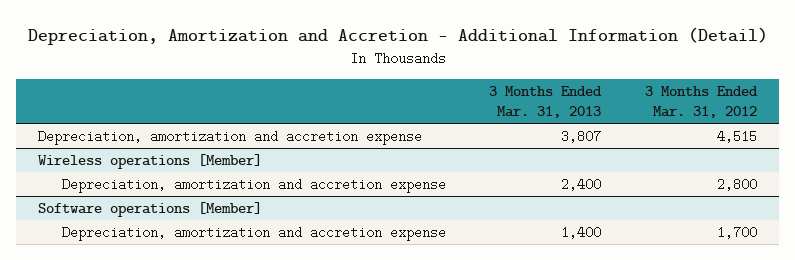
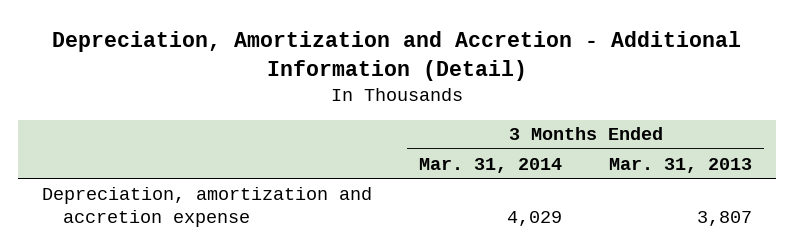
- | 3 Months Ended Mar. 31, 2013 | 3 Months Ended Mar. 31, 2012
+ | 3 Months Ended Mar. 31, 2014 | 3 Months Ended Mar. 31, 2013
- Wireless operations [Member]
- Depreciation, amortization and accretion expense | 2,400 | 2,800
- Software operations [Member]
- Depreciation, amortization and accretion expense | 1,400 | 1,700

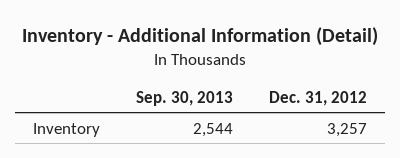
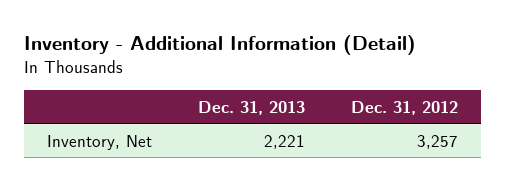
- | Sep. 30, 2013 | Dec. 31, 2012
+ | Dec. 31, 2013 | Dec. 31, 2012
- Inventory | 2,544 | 3,257
+ Inventory, Net | 2,221 | 3,257

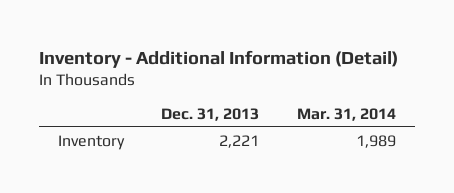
- | Dec. 31, 2013 | Dec. 31, 2012
+ | Dec. 31, 2013 | Mar. 31, 2014
- Inventory, Net | 2,221 | 3,257
+ Inventory | 2,221 | 1,989

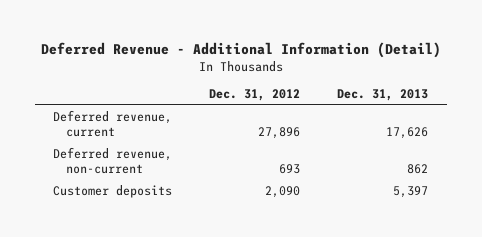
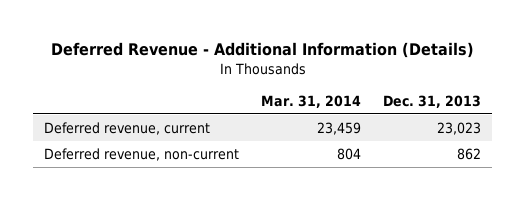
- Deferred Revenue - Additional Information (Detail)
+ Deferred Revenue - Additional Information (Details)
- | Dec. 31, 2012 | Dec. 31, 2013
+ | Mar. 31, 2014 | Dec. 31, 2013
- Deferred revenue, current | 27,896 | 17,626
+ Deferred revenue, current | 23,459 | 23,023
- Customer deposits | 2,090 | 5,397

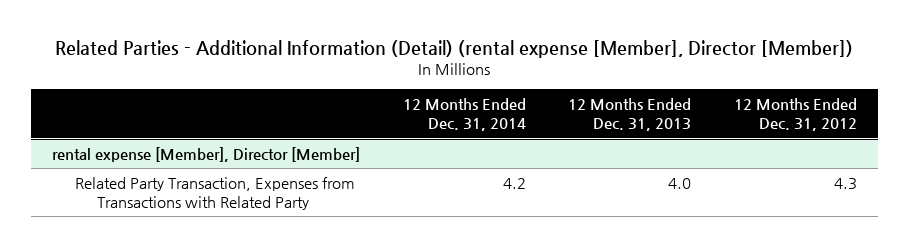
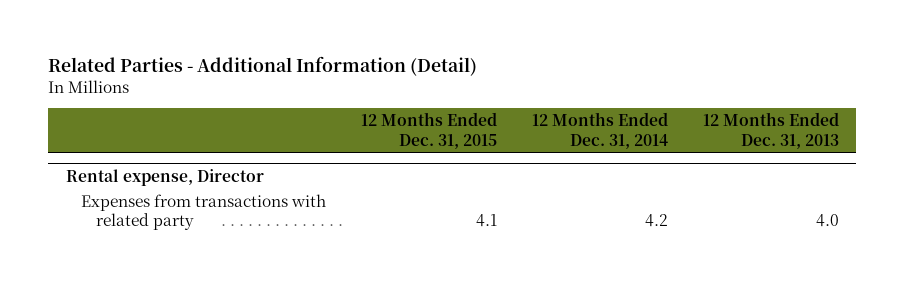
- Related Parties - Additional Information (Detail) (rental expense [Member], Director [Member])
+ Related Parties - Additional Information (Detail)
- | 12 Months Ended Dec. 31, 2014 | 12 Months Ended Dec. 31, 2013 | 12 Months Ended Dec. 31, 2012
+ | 12 Months Ended Dec. 31, 2015 | 12 Months Ended Dec. 31, 2014 | 12 Months Ended Dec. 31, 2013
- rental expense [Member], Director [Member]
- Related Party Transaction, Expenses from Transactions with Related Party | 4.2 | 4.0 | 4.3
+ Rental expense, Director
+ Expenses from transactions with related party | 4.1 | 4.2 | 4.0

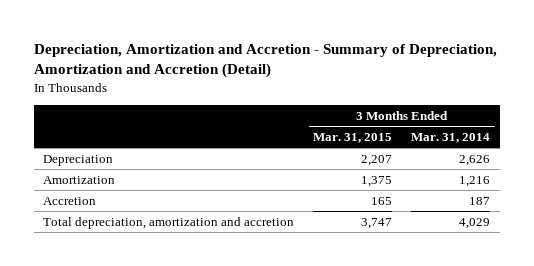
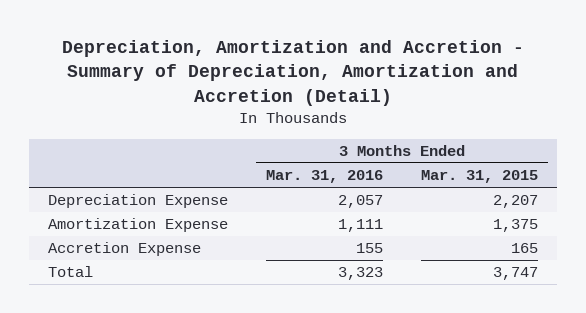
- | 3 Months Ended Mar. 31, 2015 | 3 Months Ended Mar. 31, 2014
+ | 3 Months Ended Mar. 31, 2016 | 3 Months Ended Mar. 31, 2015
- Depreciation | 2,207 | 2,626
- Amortization | 1,375 | 1,216
- Accretion | 165 | 187
- Total depreciation, amortization and accretion | 3,747 | 4,029
+ Depreciation Expense | 2,057 | 2,207
+ Amortization Expense | 1,111 | 1,375
+ Accretion Expense | 155 | 165
+ Total | 3,323 | 3,747

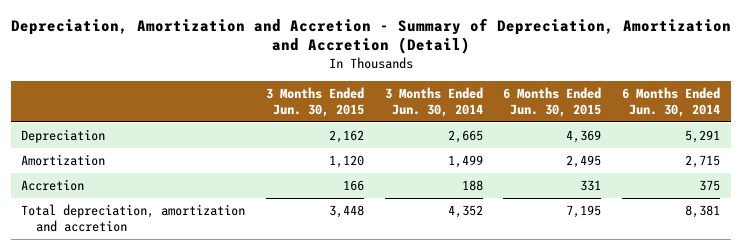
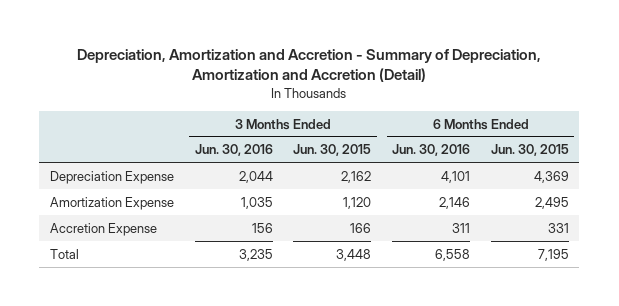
- | 3 Months Ended Jun. 30, 2015 | 3 Months Ended Jun. 30, 2014 | 6 Months Ended Jun. 30, 2015 | 6 Months Ended Jun. 30, 2014
+ | 3 Months Ended Jun. 30, 2016 | 3 Months Ended Jun. 30, 2015 | 6 Months Ended Jun. 30, 2016 | 6 Months Ended Jun. 30, 2015
- Depreciation | 2,162 | 2,665 | 4,369 | 5,291
- Amortization | 1,120 | 1,499 | 2,495 | 2,715
- Accretion | 166 | 188 | 331 | 375
- Total depreciation, amortization and accretion | 3,448 | 4,352 | 7,195 | 8,381
+ Depreciation Expense | 2,044 | 2,162 | 4,101 | 4,369
+ Amortization Expense | 1,035 | 1,120 | 2,146 | 2,495
+ Accretion Expense | 156 | 166 | 311 | 331
+ Total | 3,235 | 3,448 | 6,558 | 7,195

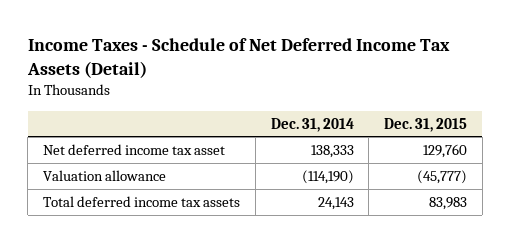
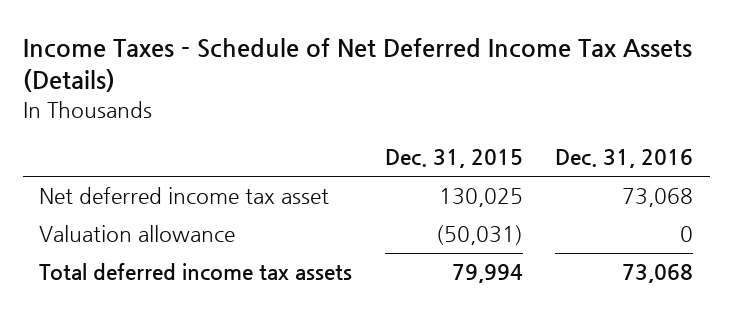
- Income Taxes - Schedule of Net Deferred Income Tax Assets (Detail)
+ Income Taxes - Schedule of Net Deferred Income Tax Assets (Details)
- | Dec. 31, 2014 | Dec. 31, 2015
+ | Dec. 31, 2015 | Dec. 31, 2016
- Net deferred income tax asset | 138,333 | 129,760
- Valuation allowance | (114,190) | (45,777)
- Total deferred income tax assets | 24,143 | 83,983
+ Net deferred income tax asset | 130,025 | 73,068
+ Valuation allowance | (50,031) | 0
+ Total deferred income tax assets | 79,994 | 73,068

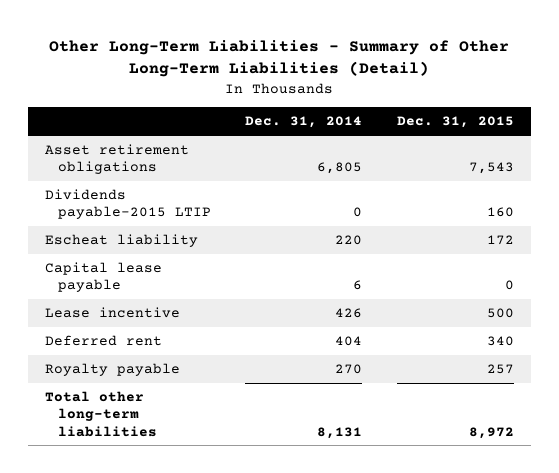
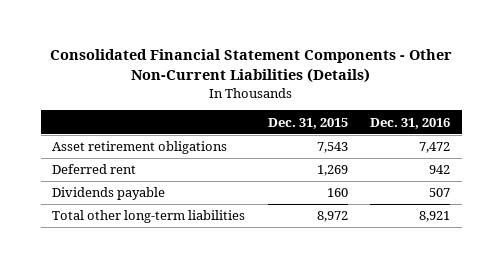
- Other Long-Term Liabilities - Summary of Other Long-Term Liabilities (Detail)
+ Consolidated Financial Statement Components - Other Non-Current Liabilities (Details)
- | Dec. 31, 2014 | Dec. 31, 2015
+ | Dec. 31, 2015 | Dec. 31, 2016
- Dividends payable-2015 LTIP | 0 | 160
- Escheat liability | 220 | 172
- Capital lease payable | 6 | 0
- Lease incentive | 426 | 500
- Deferred rent | 404 | 340
- Royalty payable | 270 | 257
+ Deferred rent | 1,269 | 942
+ Dividends payable | 160 | 507

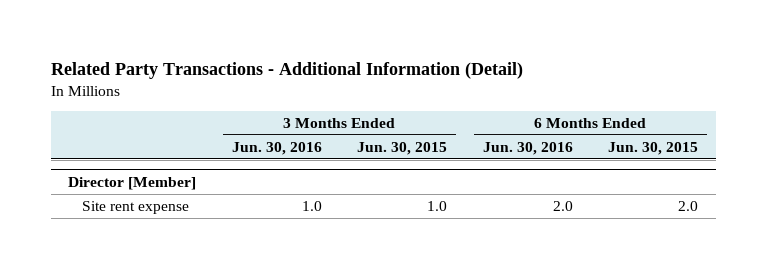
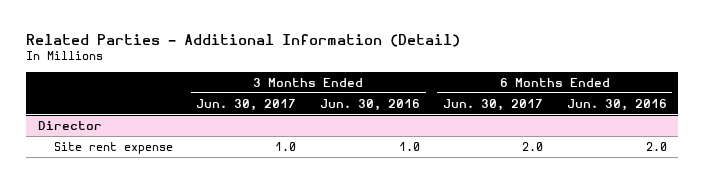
- Related Party Transactions - Additional Information (Detail)
+ Related Parties - Additional Information (Detail)
- | 3 Months Ended Jun. 30, 2016 | 3 Months Ended Jun. 30, 2015 | 6 Months Ended Jun. 30, 2016 | 6 Months Ended Jun. 30, 2015
+ | 3 Months Ended Jun. 30, 2017 | 3 Months Ended Jun. 30, 2016 | 6 Months Ended Jun. 30, 2017 | 6 Months Ended Jun. 30, 2016
- Director [Member]
+ Director

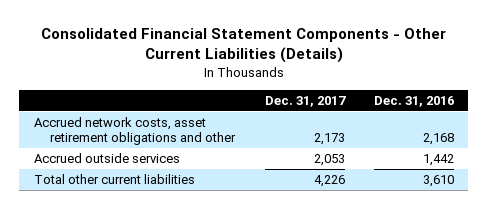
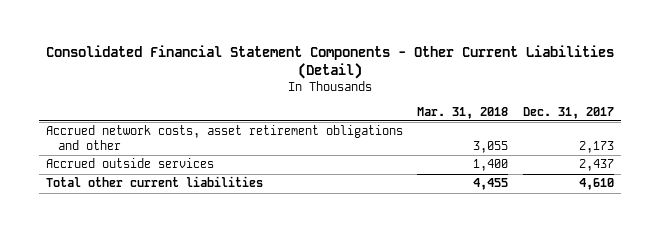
- Consolidated Financial Statement Components - Other Current Liabilities (Details)
+ Consolidated Financial Statement Components - Other Current Liabilities (Detail)
- | Dec. 31, 2017 | Dec. 31, 2016
+ | Mar. 31, 2018 | Dec. 31, 2017
- Accrued outside services | 2,053 | 1,442
- Total other current liabilities | 4,226 | 3,610
+ Accrued outside services | 1,400 | 2,437
+ Total other current liabilities | 4,455 | 4,610

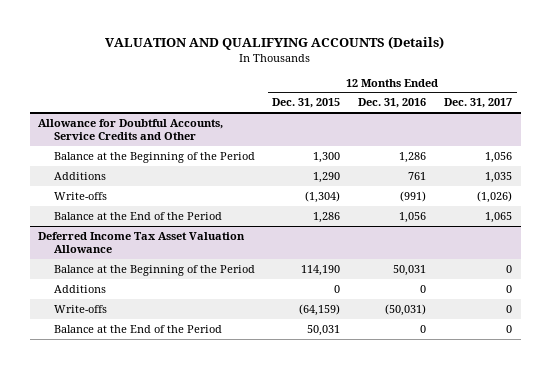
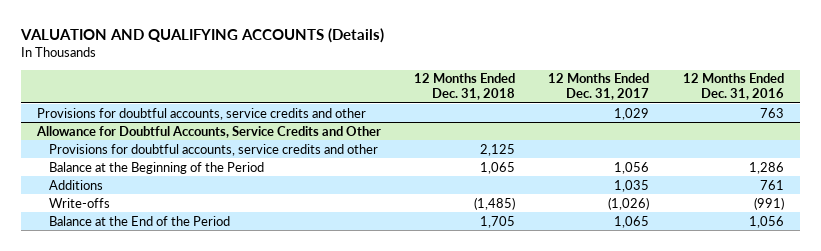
- | 12 Months Ended Dec. 31, 2015 | 12 Months Ended Dec. 31, 2016 | 12 Months Ended Dec. 31, 2017
+ | 12 Months Ended Dec. 31, 2018 | 12 Months Ended Dec. 31, 2017 | 12 Months Ended Dec. 31, 2016
+ Provisions for doubtful accounts, service credits and other | | 1,029 | 763
@ Allowance for Doubtful Accounts, Service Credits and Other
+ Provisions for doubtful accounts, service credits and other | 2,125 | |
- Deferred Income Tax Asset Valuation Allowance
- Balance at the Beginning of the Period | 114,190 | 50,031 | 0
- Additions | 0 | 0 | 0
- Write-offs | (64,159) | (50,031) | 0
- Balance at the End of the Period | 50,031 | 0 | 0

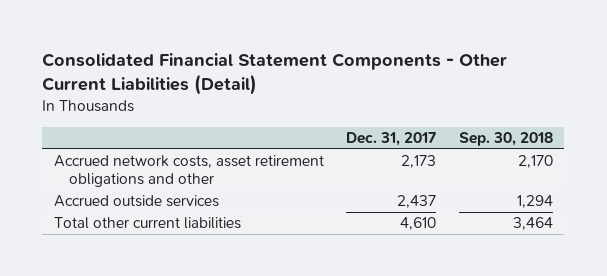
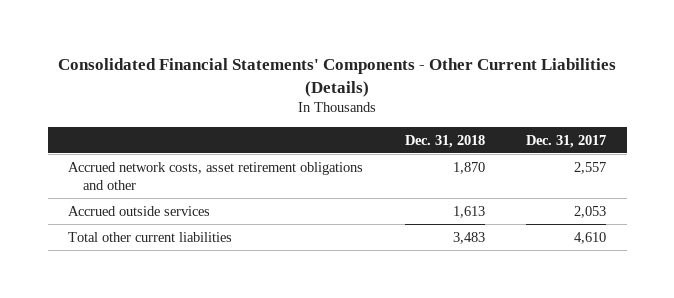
- Consolidated Financial Statement Components - Other Current Liabilities (Detail)
+ Consolidated Financial Statements' Components - Other Current Liabilities (Details)
- | Dec. 31, 2017 | Sep. 30, 2018
+ | Dec. 31, 2018 | Dec. 31, 2017
- Accrued network costs, asset retirement obligations and other | 2,173 | 2,170
- Accrued outside services | 2,437 | 1,294
+ Accrued network costs, asset retirement obligations and other | 1,870 | 2,557
+ Accrued outside services | 1,613 | 2,053

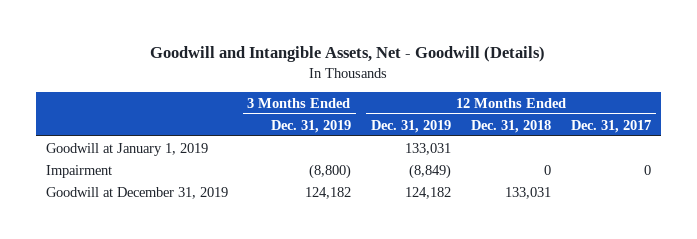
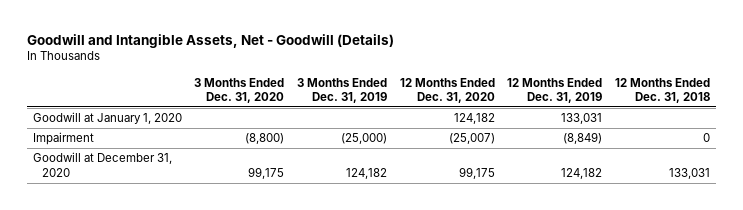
- | 3 Months Ended Dec. 31, 2019 | 12 Months Ended Dec. 31, 2019 | 12 Months Ended Dec. 31, 2018 | 12 Months Ended Dec. 31, 2017
+ | 3 Months Ended Dec. 31, 2020 | 3 Months Ended Dec. 31, 2019 | 12 Months Ended Dec. 31, 2020 | 12 Months Ended Dec. 31, 2019 | 12 Months Ended Dec. 31, 2018
- Goodwill at January 1, 2019 | | 133,031 | |
- Impairment | (8,800) | (8,849) | 0 | 0
- Goodwill at December 31, 2019 | 124,182 | 124,182 | 133,031 |
+ Goodwill at January 1, 2020 | | | 124,182 | 133,031 |
+ Impairment | (8,800) | (25,000) | (25,007) | (8,849) | 0
+ Goodwill at December 31, 2020 | 99,175 | 124,182 | 99,175 | 124,182 | 133,031

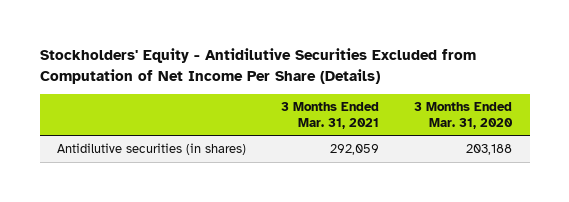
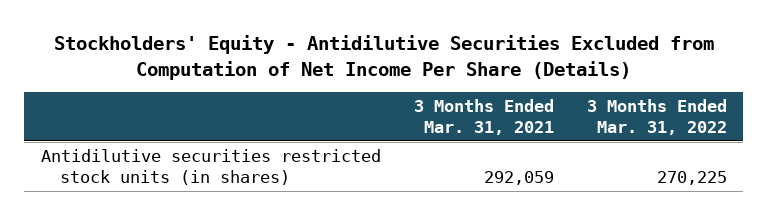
- | 3 Months Ended Mar. 31, 2021 | 3 Months Ended Mar. 31, 2020
+ | 3 Months Ended Mar. 31, 2021 | 3 Months Ended Mar. 31, 2022
- Antidilutive securities (in shares) | 292,059 | 203,188
+ Antidilutive securities restricted stock units (in shares) | 292,059 | 270,225

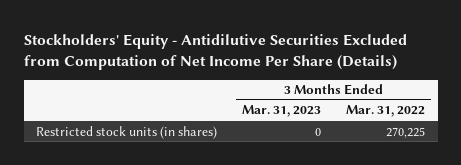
- | 3 Months Ended Mar. 31, 2021 | 3 Months Ended Mar. 31, 2022
+ | 3 Months Ended Mar. 31, 2023 | 3 Months Ended Mar. 31, 2022
- Antidilutive securities restricted stock units (in shares) | 292,059 | 270,225
+ Restricted stock units (in shares) | 0 | 270,225

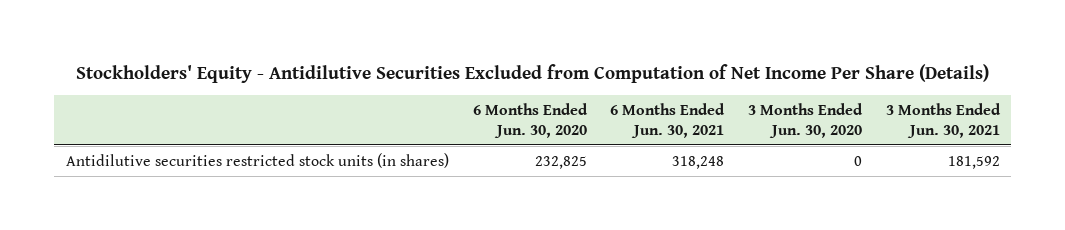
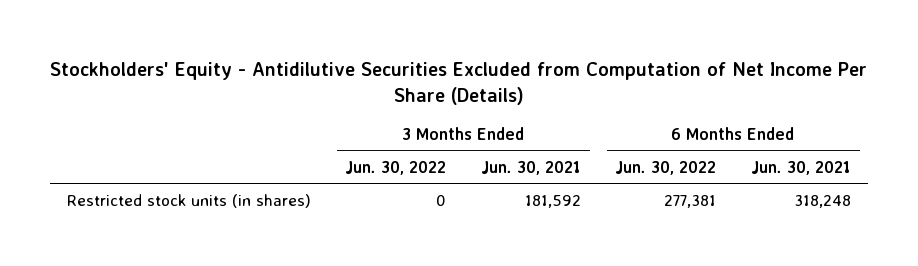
- | 6 Months Ended Jun. 30, 2020 | 6 Months Ended Jun. 30, 2021 | 3 Months Ended Jun. 30, 2020 | 3 Months Ended Jun. 30, 2021
+ | 3 Months Ended Jun. 30, 2022 | 3 Months Ended Jun. 30, 2021 | 6 Months Ended Jun. 30, 2022 | 6 Months Ended Jun. 30, 2021
- Antidilutive securities restricted stock units (in shares) | 232,825 | 318,248 | 0 | 181,592
+ Restricted stock units (in shares) | 0 | 181,592 | 277,381 | 318,248

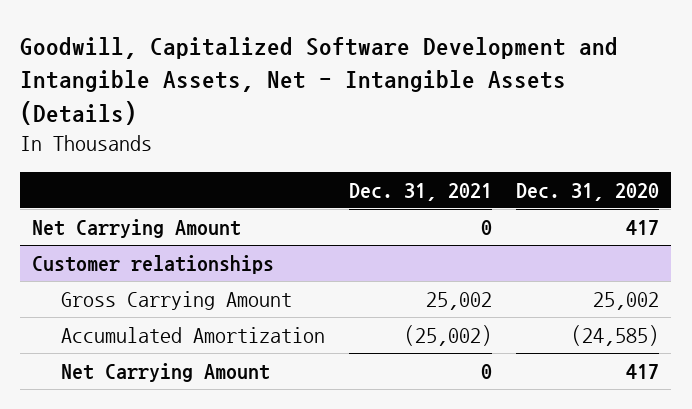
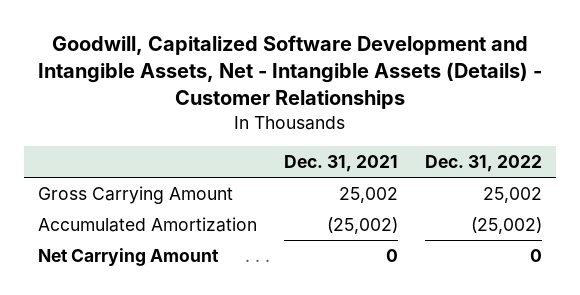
- Goodwill, Capitalized Software Development and Intangible Assets, Net - Intangible Assets (Details)
+ Goodwill, Capitalized Software Development and Intangible Assets, Net - Intangible Assets (Details) - Customer Relationships
- | Dec. 31, 2021 | Dec. 31, 2020
+ | Dec. 31, 2021 | Dec. 31, 2022
- Net Carrying Amount | 0 | 417
- Customer relationships

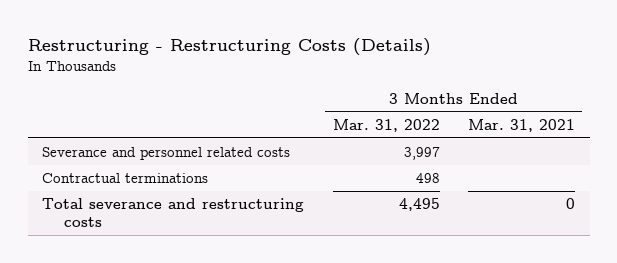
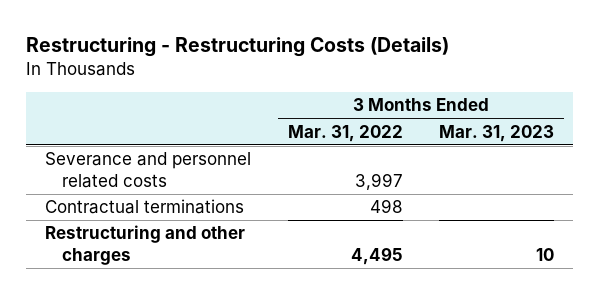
- | 3 Months Ended Mar. 31, 2022 | 3 Months Ended Mar. 31, 2021
+ | 3 Months Ended Mar. 31, 2022 | 3 Months Ended Mar. 31, 2023
- Total severance and restructuring costs | 4,495 | 0
+ Restructuring and other charges | 4,495 | 10

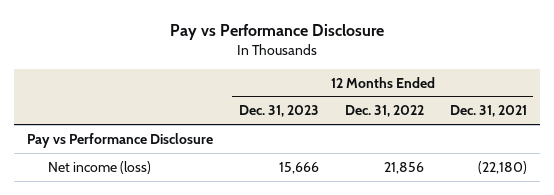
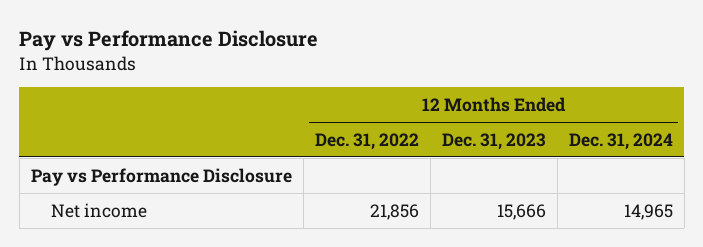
- | 12 Months Ended Dec. 31, 2023 | 12 Months Ended Dec. 31, 2022 | 12 Months Ended Dec. 31, 2021
+ | 12 Months Ended Dec. 31, 2022 | 12 Months Ended Dec. 31, 2023 | 12 Months Ended Dec. 31, 2024
- Net income (loss) | 15,666 | 21,856 | (22,180)
+ Net income | 21,856 | 15,666 | 14,965

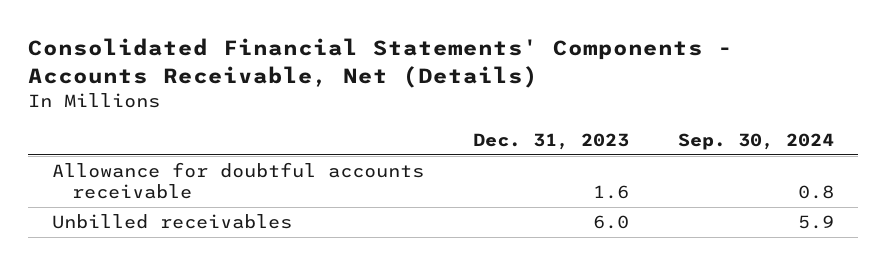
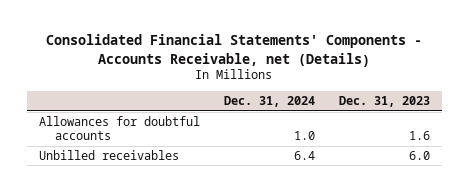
- Consolidated Financial Statements' Components - Accounts Receivable, Net (Details)
+ Consolidated Financial Statements' Components - Accounts Receivable, net (Details)
- | Dec. 31, 2023 | Sep. 30, 2024
+ | Dec. 31, 2024 | Dec. 31, 2023
- Allowance for doubtful accounts receivable | 1.6 | 0.8
+ Allowances for doubtful accounts | 1.0 | 1.6

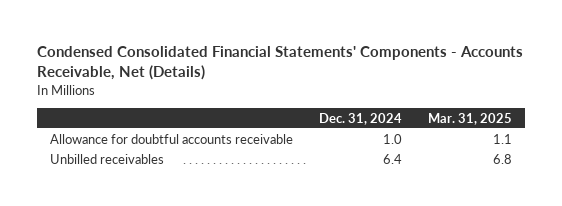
- Consolidated Financial Statements' Components - Accounts Receivable, net (Details)
+ Condensed Consolidated Financial Statements' Components - Accounts Receivable, Net (Details)
- | Dec. 31, 2024 | Dec. 31, 2023
+ | Dec. 31, 2024 | Mar. 31, 2025
- Allowances for doubtful accounts | 1.0 | 1.6
+ Allowance for doubtful accounts receivable | 1.0 | 1.1

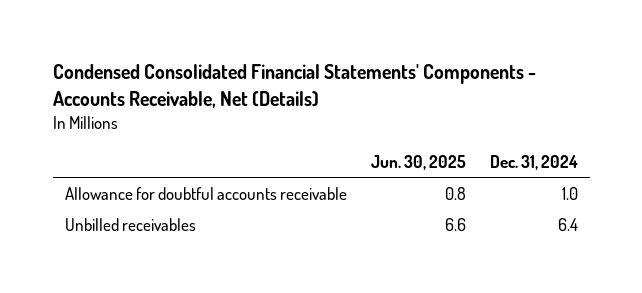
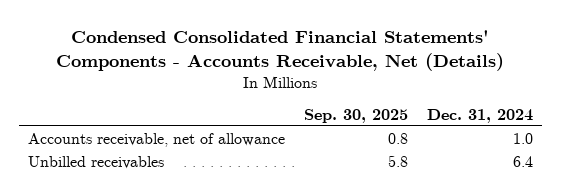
- | Jun. 30, 2025 | Dec. 31, 2024
+ | Sep. 30, 2025 | Dec. 31, 2024
- Allowance for doubtful accounts receivable | 0.8 | 1.0
+ Accounts receivable, net of allowance | 0.8 | 1.0

